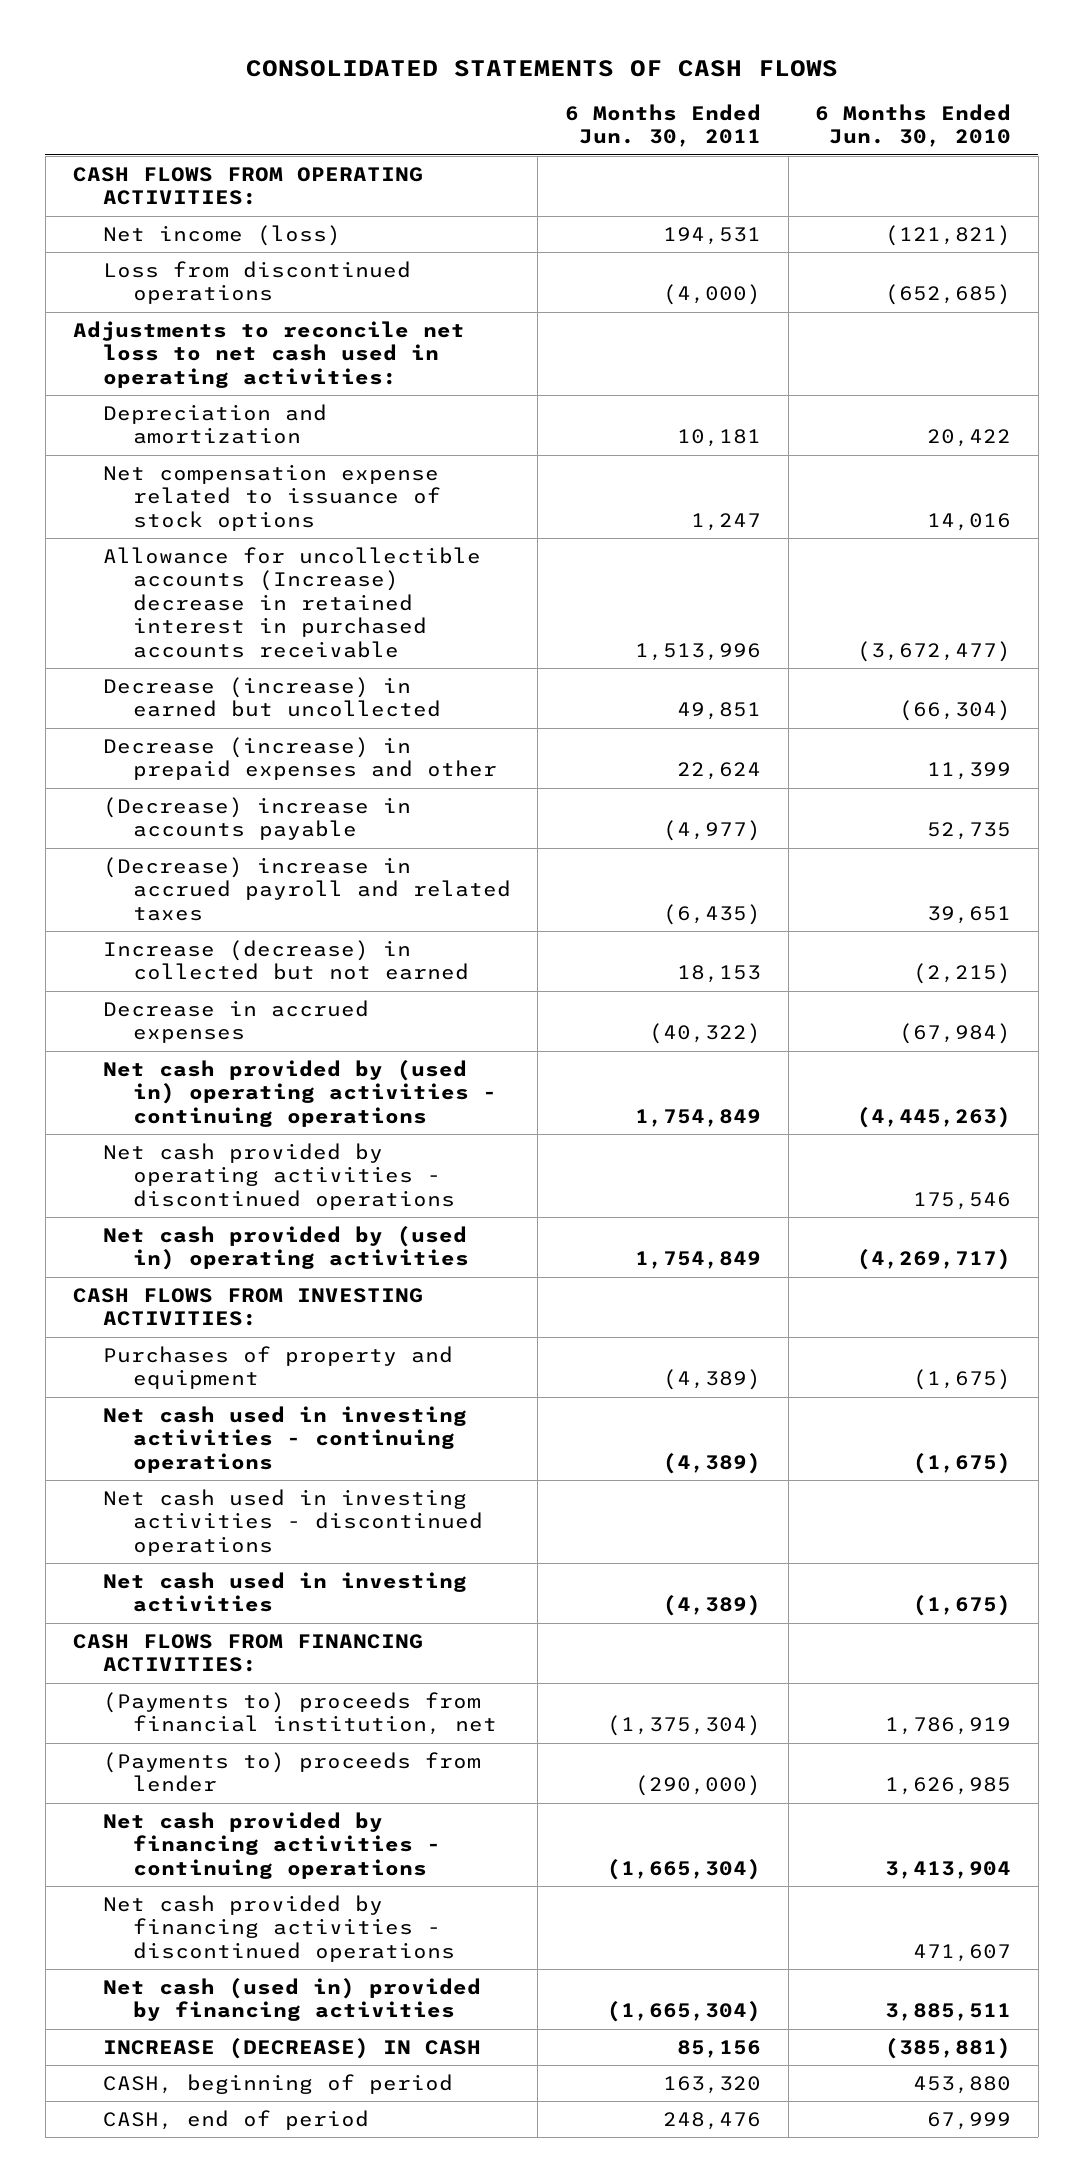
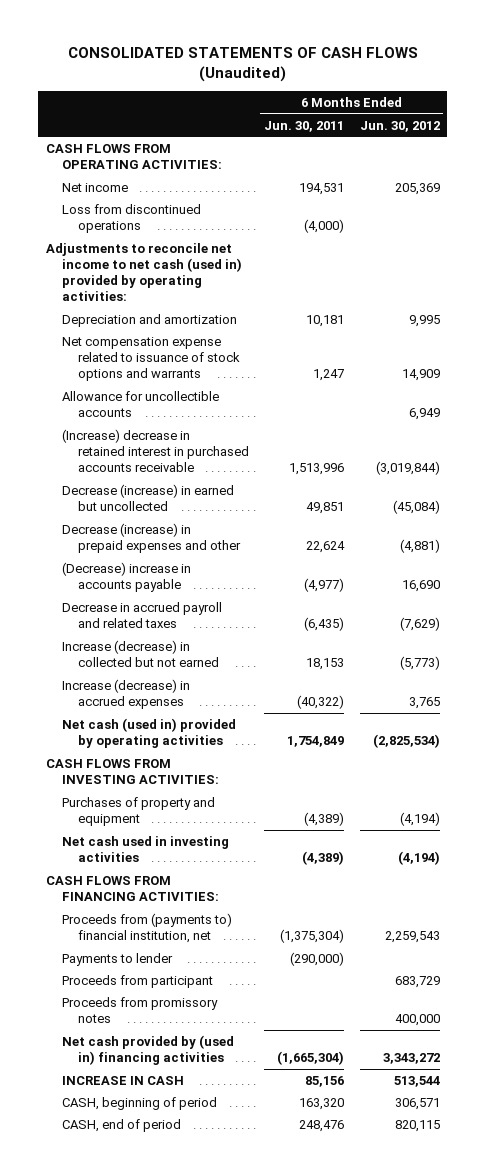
- CONSOLIDATED STATEMENTS OF CASH FLOWS
+ CONSOLIDATED STATEMENTS OF CASH FLOWS (Unaudited)
- | 6 Months Ended Jun. 30, 2011 | 6 Months Ended Jun. 30, 2010
+ | 6 Months Ended Jun. 30, 2011 | 6 Months Ended Jun. 30, 2012
- Net income (loss) | 194,531 | (121,821)
+ Net income | 194,531 | 205,369
- Adjustments to reconcile net loss to net cash used in operating activities:
+ Adjustments to reconcile net income to net cash (used in) provided by operating activities:
- Net compensation expense related to issuance of stock options | 1,247 | 14,016
- Allowance for uncollectible accounts (Increase) decrease in retained interest in purchased accounts receivable | 1,513,996 | (3,672,477)
+ Net compensation expense related to issuance of stock options and warrants | 1,247 | 14,909
+ Allowance for uncollectible accounts | | 6,949
+ (Increase) decrease in retained interest in purchased accounts receivable | 1,513,996 | (3,019,844)
- (Decrease) increase in accrued payroll and related taxes | (6,435) | 39,651
+ Decrease in accrued payroll and related taxes | (6,435) | (7,629)
- Decrease in accrued expenses | (40,322) | (67,984)
- Net cash provided by (used in) operating activities - continuing operations | 1,754,849 | (4,445,263)
- Net cash provided by operating activities - discontinued operations | | 175,546
- Net cash provided by (used in) operating activities | 1,754,849 | (4,269,717)
+ Increase (decrease) in accrued expenses | (40,322) | 3,765
+ Net cash (used in) provided by operating activities | 1,754,849 | (2,825,534)
- Net cash used in investing activities - continuing operations | (4,389) | (1,675)
- Net cash used in investing activities - discontinued operations
- (Payments to) proceeds from financial institution, net | (1,375,304) | 1,786,919
- (Payments to) proceeds from lender | (290,000) | 1,626,985
- Net cash provided by financing activities - continuing operations | (1,665,304) | 3,413,904
- Net cash provided by financing activities - discontinued operations | | 471,607
- Net cash (used in) provided by financing activities | (1,665,304) | 3,885,511
- INCREASE (DECREASE) IN CASH | 85,156 | (385,881)
+ Proceeds from (payments to) financial institution, net | (1,375,304) | 2,259,543
+ Payments to lender | (290,000) |
+ Proceeds from participant | | 683,729
+ Proceeds from promissory notes | | 400,000
+ Net cash provided by (used in) financing activities | (1,665,304) | 3,343,272
+ INCREASE IN CASH | 85,156 | 513,544

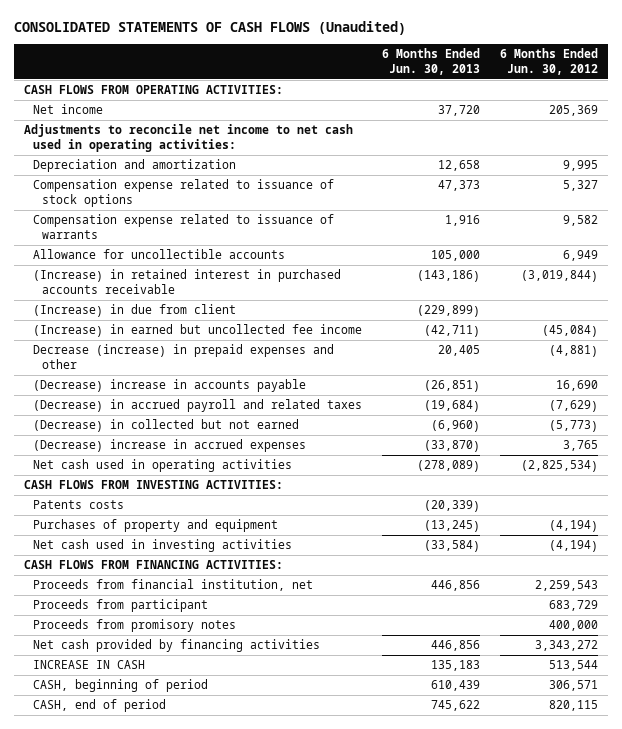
- | 6 Months Ended Jun. 30, 2011 | 6 Months Ended Jun. 30, 2012
+ | 6 Months Ended Jun. 30, 2013 | 6 Months Ended Jun. 30, 2012
- Loss from discontinued operations | (4,000) |
- Adjustments to reconcile net income to net cash (used in) provided by operating activities:
+ Adjustments to reconcile net income to net cash used in operating activities:
- Net compensation expense related to issuance of stock options and warrants | 1,247 | 14,909
+ Compensation expense related to issuance of stock options | 47,373 | 5,327
+ Compensation expense related to issuance of warrants | 1,916 | 9,582
- (Increase) decrease in retained interest in purchased accounts receivable | 1,513,996 | (3,019,844)
- Decrease (increase) in earned but uncollected | 49,851 | (45,084)
+ (Increase) in retained interest in purchased accounts receivable | (143,186) | (3,019,844)
+ (Increase) in due from client | (229,899) |
+ (Increase) in earned but uncollected fee income | (42,711) | (45,084)
- Decrease in accrued payroll and related taxes | (6,435) | (7,629)
- Increase (decrease) in collected but not earned | 18,153 | (5,773)
- Increase (decrease) in accrued expenses | (40,322) | 3,765
- Net cash (used in) provided by operating activities | 1,754,849 | (2,825,534)
+ (Decrease) in accrued payroll and related taxes | (19,684) | (7,629)
+ (Decrease) in collected but not earned | (6,960) | (5,773)
+ (Decrease) increase in accrued expenses | (33,870) | 3,765
+ Net cash used in operating activities | (278,089) | (2,825,534)
+ Patents costs | (20,339) |
- Proceeds from (payments to) financial institution, net | (1,375,304) | 2,259,543
- Payments to lender | (290,000) |
+ Proceeds from financial institution, net | 446,856 | 2,259,543
- Proceeds from promissory notes | | 400,000
- Net cash provided by (used in) financing activities | (1,665,304) | 3,343,272
+ Proceeds from promisory notes | | 400,000
+ Net cash provided by financing activities | 446,856 | 3,343,272

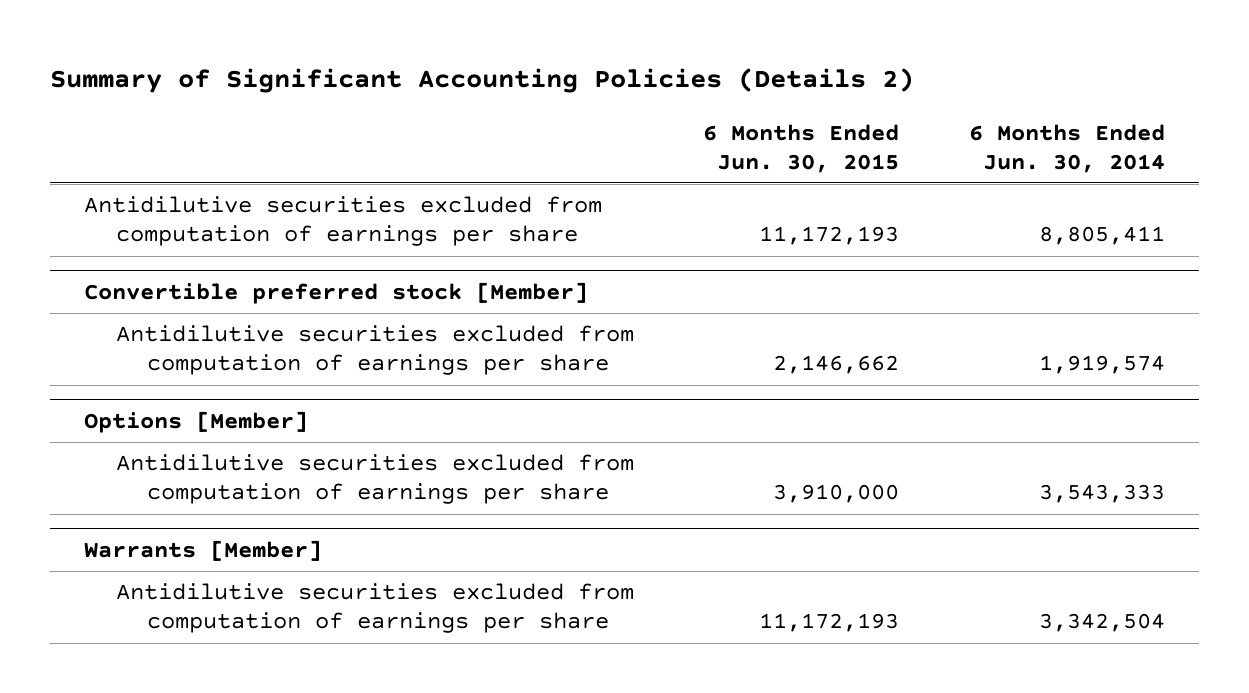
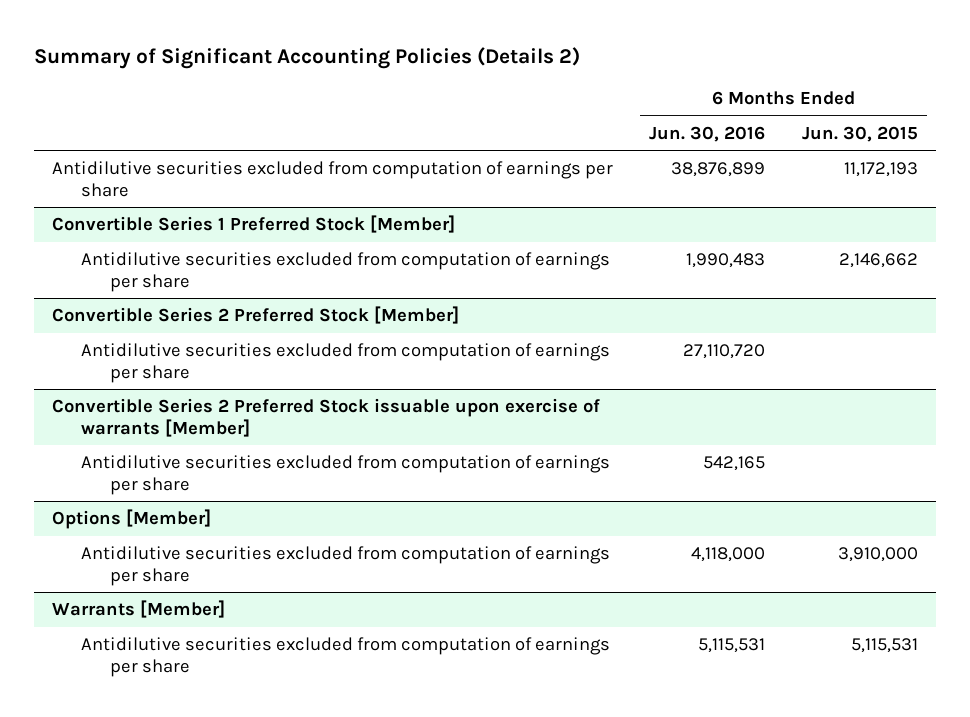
- | 6 Months Ended Jun. 30, 2015 | 6 Months Ended Jun. 30, 2014
+ | 6 Months Ended Jun. 30, 2016 | 6 Months Ended Jun. 30, 2015
- Convertible preferred stock [Member]
+ Convertible Series 1 Preferred Stock [Member]
+ Convertible Series 2 Preferred Stock [Member]
+ Antidilutive securities excluded from computation of earnings per share | 27,110,720 |
+ Convertible Series 2 Preferred Stock issuable upon exercise of warrants [Member]
+ Antidilutive securities excluded from computation of earnings per share | 542,165 |
@ Warrants [Member]
- Antidilutive securities excluded from computation of earnings per share | 11,172,193 | 3,342,504
+ Antidilutive securities excluded from computation of earnings per share | 5,115,531 | 5,115,531

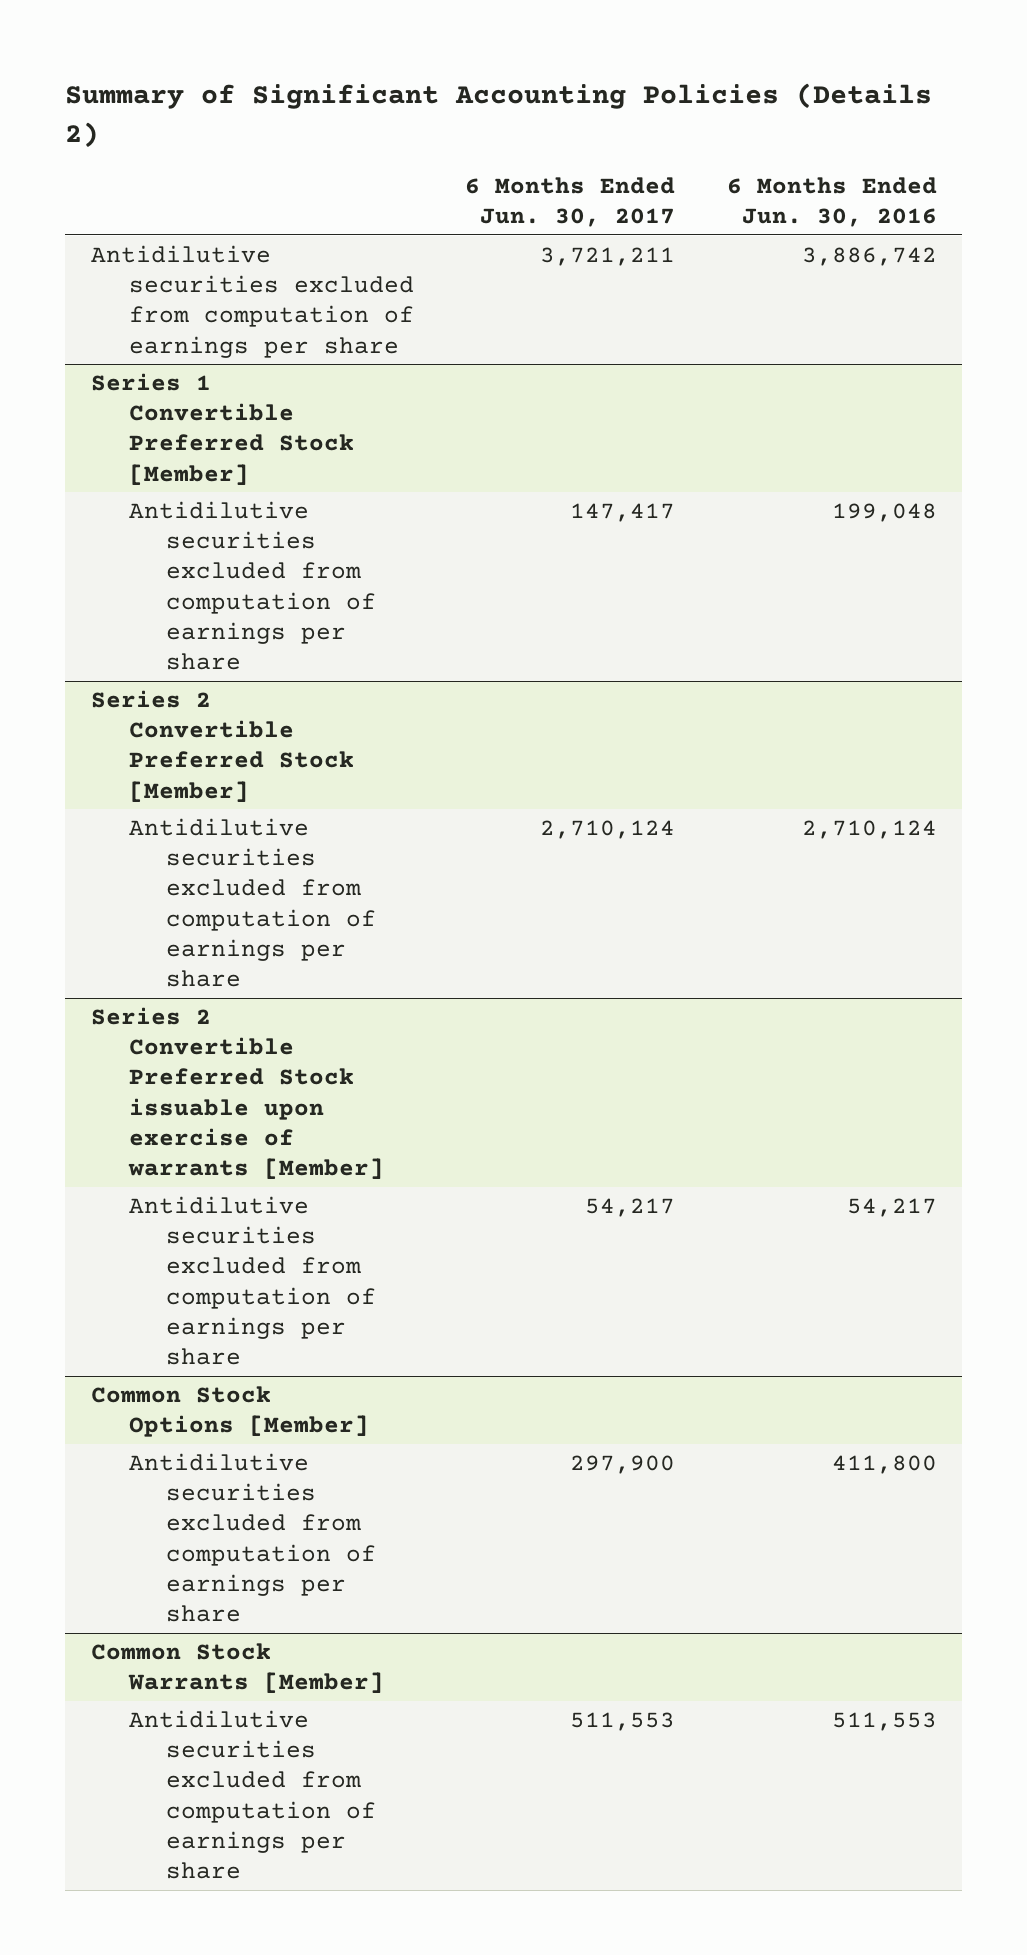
- | 6 Months Ended Jun. 30, 2016 | 6 Months Ended Jun. 30, 2015
+ | 6 Months Ended Jun. 30, 2017 | 6 Months Ended Jun. 30, 2016
- Antidilutive securities excluded from computation of earnings per share | 38,876,899 | 11,172,193
- Convertible Series 1 Preferred Stock [Member]
- Antidilutive securities excluded from computation of earnings per share | 1,990,483 | 2,146,662
- Convertible Series 2 Preferred Stock [Member]
- Antidilutive securities excluded from computation of earnings per share | 27,110,720 |
- Convertible Series 2 Preferred Stock issuable upon exercise of warrants [Member]
- Antidilutive securities excluded from computation of earnings per share | 542,165 |
- Options [Member]
- Antidilutive securities excluded from computation of earnings per share | 4,118,000 | 3,910,000
- Warrants [Member]
- Antidilutive securities excluded from computation of earnings per share | 5,115,531 | 5,115,531
+ Antidilutive securities excluded from computation of earnings per share | 3,721,211 | 3,886,742
+ Series 1 Convertible Preferred Stock [Member]
+ Antidilutive securities excluded from computation of earnings per share | 147,417 | 199,048
+ Series 2 Convertible Preferred Stock [Member]
+ Antidilutive securities excluded from computation of earnings per share | 2,710,124 | 2,710,124
+ Series 2 Convertible Preferred Stock issuable upon exercise of warrants [Member]
+ Antidilutive securities excluded from computation of earnings per share | 54,217 | 54,217
+ Common Stock Options [Member]
+ Antidilutive securities excluded from computation of earnings per share | 297,900 | 411,800
+ Common Stock Warrants [Member]
+ Antidilutive securities excluded from computation of earnings per share | 511,553 | 511,553

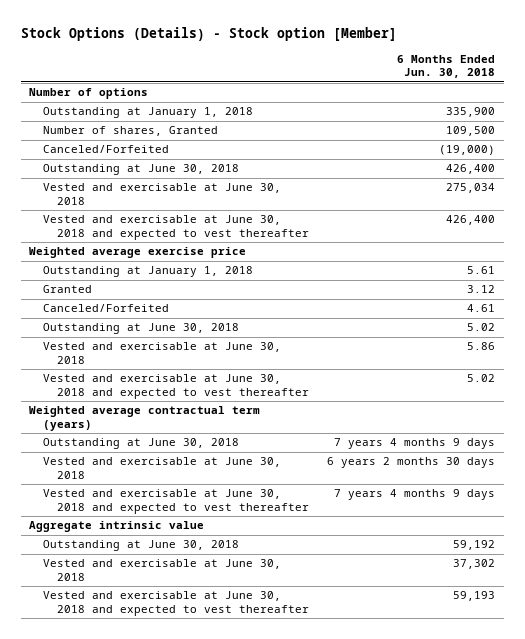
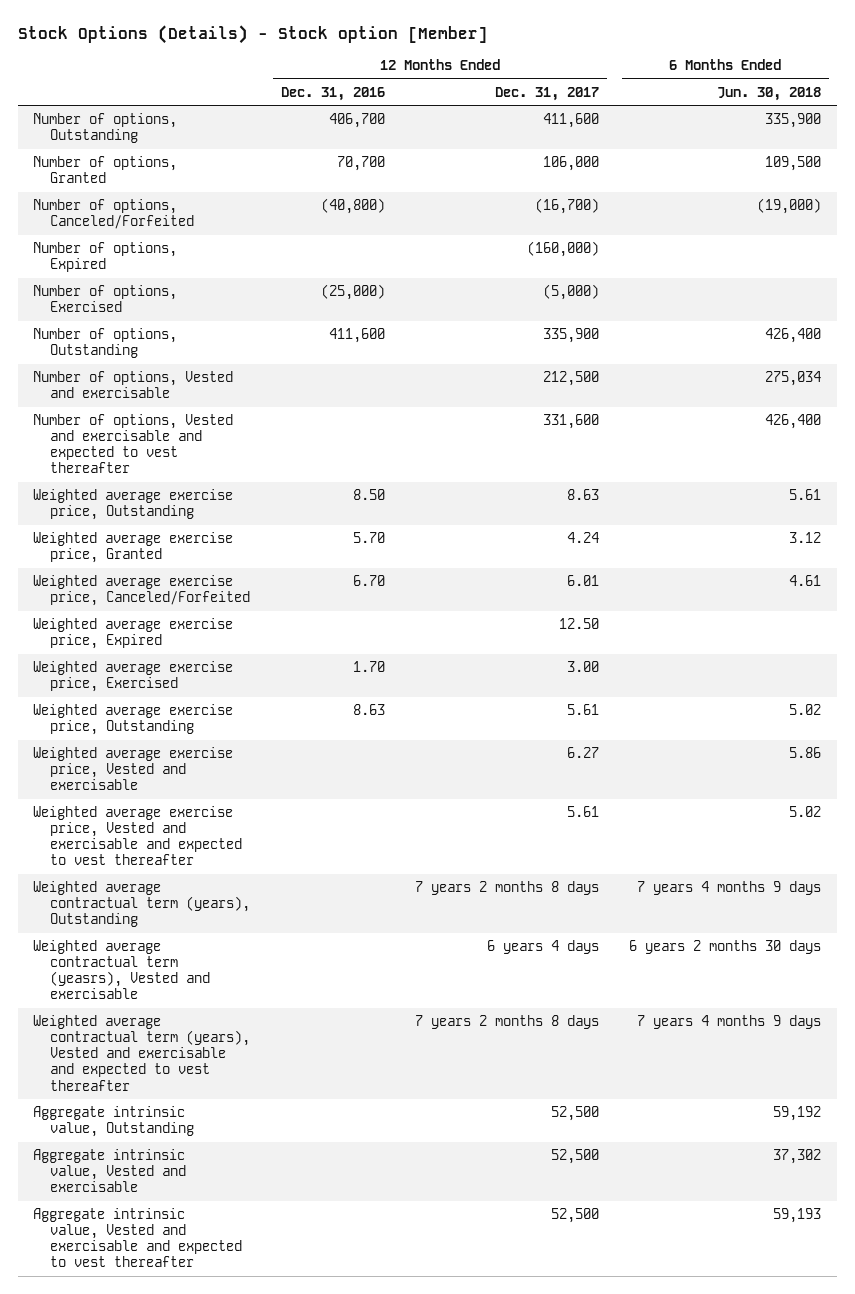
- | 6 Months Ended Jun. 30, 2018
+ | 12 Months Ended Dec. 31, 2016 | 12 Months Ended Dec. 31, 2017 | 6 Months Ended Jun. 30, 2018
- Number of options
- Outstanding at January 1, 2018 | 335,900
- Number of shares, Granted | 109,500
- Canceled/Forfeited | (19,000)
- Outstanding at June 30, 2018 | 426,400
- Vested and exercisable at June 30, 2018 | 275,034
- Vested and exercisable at June 30, 2018 and expected to vest thereafter | 426,400
- Weighted average exercise price
- Outstanding at January 1, 2018 | 5.61
- Granted | 3.12
- Canceled/Forfeited | 4.61
- Outstanding at June 30, 2018 | 5.02
- Vested and exercisable at June 30, 2018 | 5.86
- Vested and exercisable at June 30, 2018 and expected to vest thereafter | 5.02
- Weighted average contractual term (years)
- Outstanding at June 30, 2018 | 7 years 4 months 9 days
- Vested and exercisable at June 30, 2018 | 6 years 2 months 30 days
- Vested and exercisable at June 30, 2018 and expected to vest thereafter | 7 years 4 months 9 days
- Aggregate intrinsic value
- Outstanding at June 30, 2018 | 59,192
- Vested and exercisable at June 30, 2018 | 37,302
- Vested and exercisable at June 30, 2018 and expected to vest thereafter | 59,193
+ Number of options, Outstanding | 406,700 | 411,600 | 335,900
+ Number of options, Granted | 70,700 | 106,000 | 109,500
+ Number of options, Canceled/Forfeited | (40,800) | (16,700) | (19,000)
+ Number of options, Expired | | (160,000) |
+ Number of options, Exercised | (25,000) | (5,000) |
+ Number of options, Outstanding | 411,600 | 335,900 | 426,400
+ Number of options, Vested and exercisable | | 212,500 | 275,034
+ Number of options, Vested and exercisable and expected to vest thereafter | | 331,600 | 426,400
+ Weighted average exercise price, Outstanding | 8.50 | 8.63 | 5.61
+ Weighted average exercise price, Granted | 5.70 | 4.24 | 3.12
+ Weighted average exercise price, Canceled/Forfeited | 6.70 | 6.01 | 4.61
+ Weighted average exercise price, Expired | | 12.50 |
+ Weighted average exercise price, Exercised | 1.70 | 3.00 |
+ Weighted average exercise price, Outstanding | 8.63 | 5.61 | 5.02
+ Weighted average exercise price, Vested and exercisable | | 6.27 | 5.86
+ Weighted average exercise price, Vested and exercisable and expected to vest thereafter | | 5.61 | 5.02
+ Weighted average contractual term (years), Outstanding | | 7 years 2 months 8 days | 7 years 4 months 9 days
+ Weighted average contractual term (yeasrs), Vested and exercisable | | 6 years 4 days | 6 years 2 months 30 days
+ Weighted average contractual term (years), Vested and exercisable and expected to vest thereafter | | 7 years 2 months 8 days | 7 years 4 months 9 days
+ Aggregate intrinsic value, Outstanding | | 52,500 | 59,192
+ Aggregate intrinsic value, Vested and exercisable | | 52,500 | 37,302
+ Aggregate intrinsic value, Vested and exercisable and expected to vest thereafter | | 52,500 | 59,193

